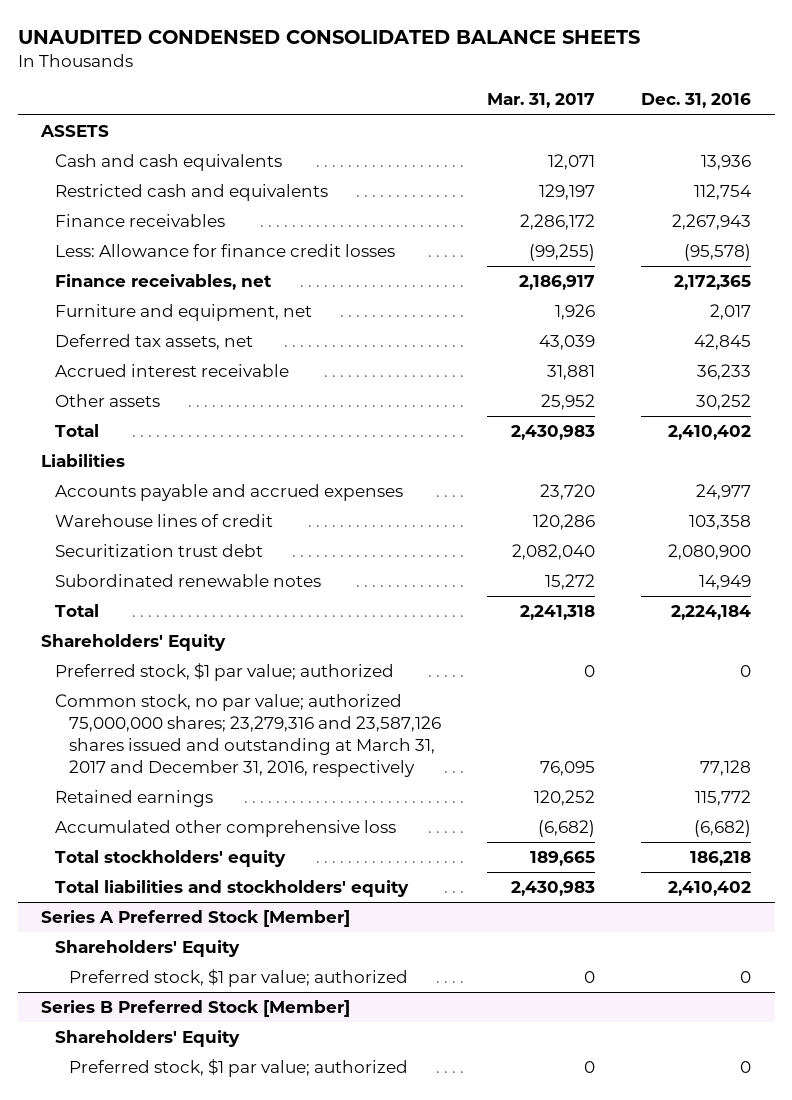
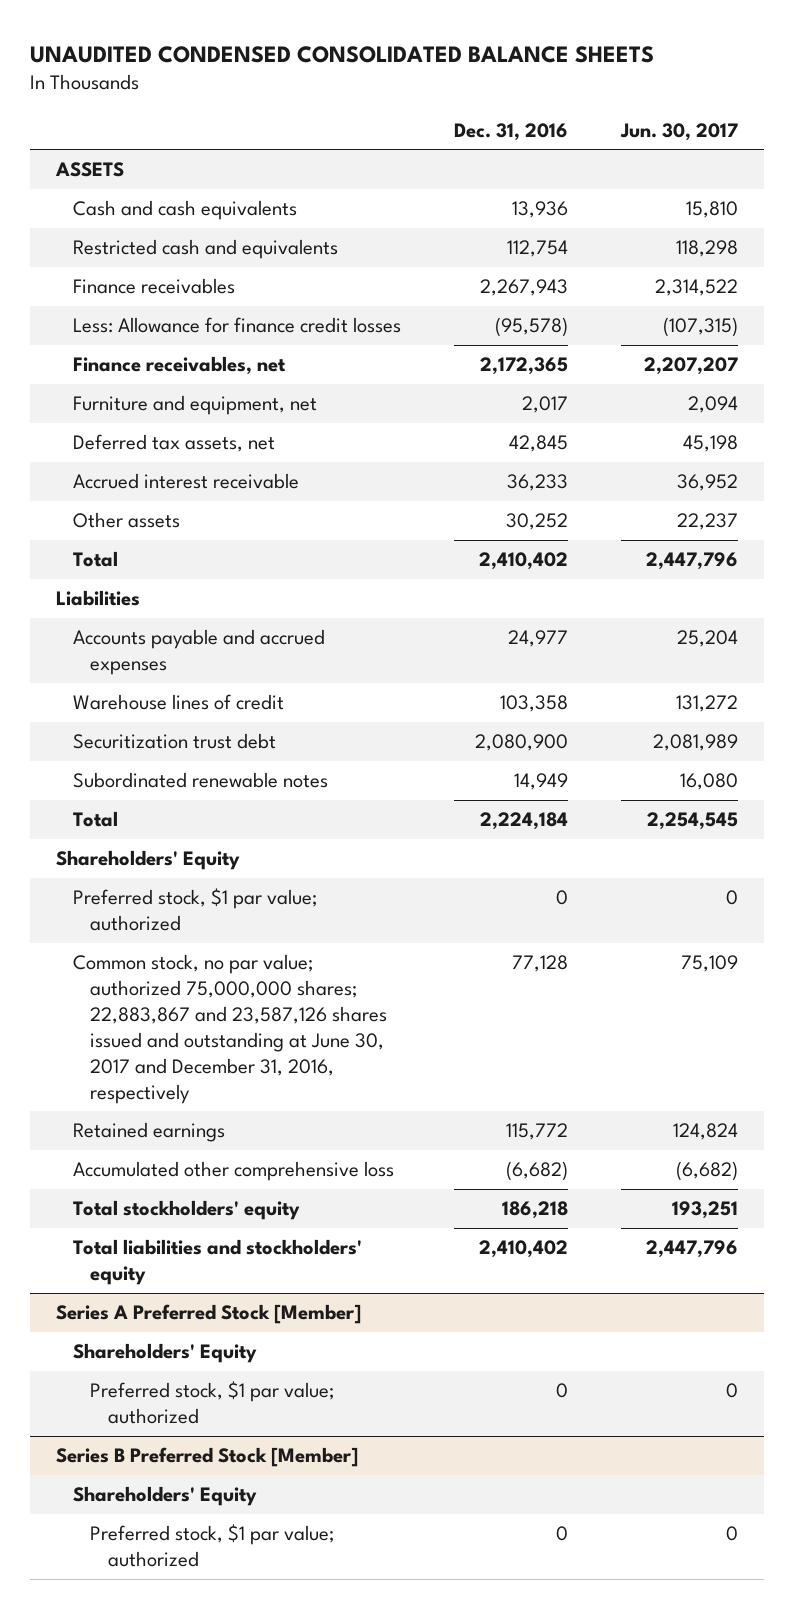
- | Mar. 31, 2017 | Dec. 31, 2016
+ | Dec. 31, 2016 | Jun. 30, 2017
- Common stock, no par value; authorized 75,000,000 shares; 23,279,316 and 23,587,126 shares issued and outstanding at March 31, 2017 and December 31, 2016, respectively | 76,095 | 77,128
+ Common stock, no par value; authorized 75,000,000 shares; 22,883,867 and 23,587,126 shares issued and outstanding at June 30, 2017 and December 31, 2016, respectively | 77,128 | 75,109

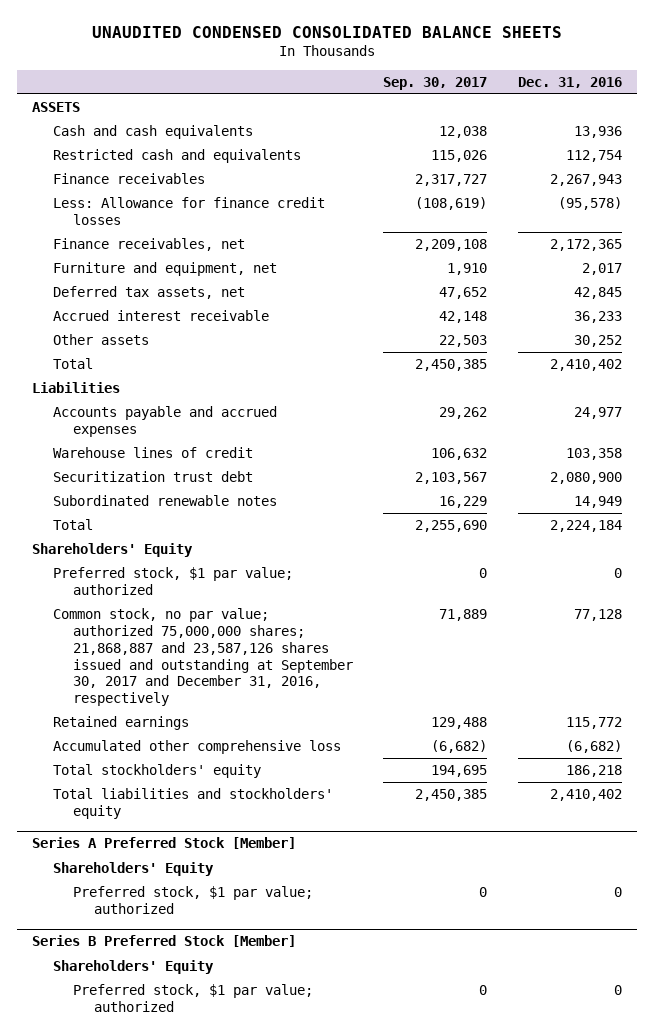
- | Dec. 31, 2016 | Jun. 30, 2017
+ | Sep. 30, 2017 | Dec. 31, 2016
- Common stock, no par value; authorized 75,000,000 shares; 22,883,867 and 23,587,126 shares issued and outstanding at June 30, 2017 and December 31, 2016, respectively | 77,128 | 75,109
+ Common stock, no par value; authorized 75,000,000 shares; 21,868,887 and 23,587,126 shares issued and outstanding at September 30, 2017 and December 31, 2016, respectively | 71,889 | 77,128

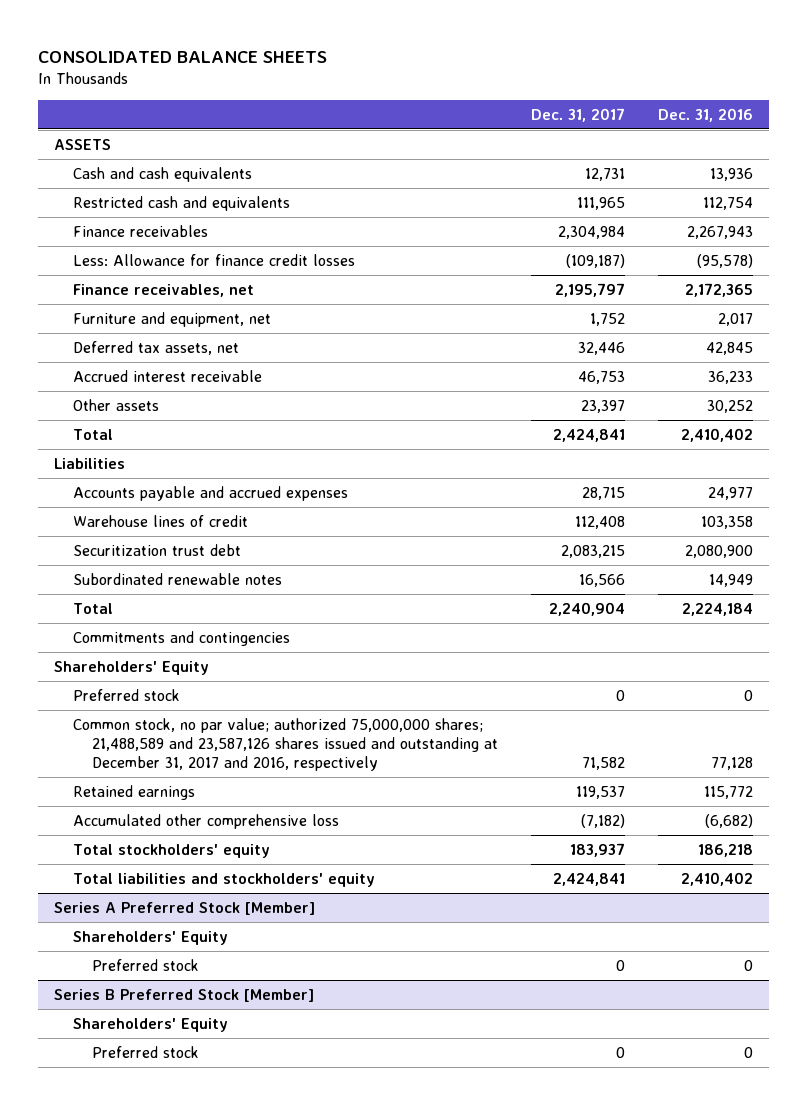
- UNAUDITED CONDENSED CONSOLIDATED BALANCE SHEETS
+ CONSOLIDATED BALANCE SHEETS
- | Sep. 30, 2017 | Dec. 31, 2016
+ | Dec. 31, 2017 | Dec. 31, 2016
+ Commitments and contingencies
- Preferred stock, $1 par value; authorized | 0 | 0
- Common stock, no par value; authorized 75,000,000 shares; 21,868,887 and 23,587,126 shares issued and outstanding at September 30, 2017 and December 31, 2016, respectively | 71,889 | 77,128
+ Preferred stock | 0 | 0
+ Common stock, no par value; authorized 75,000,000 shares; 21,488,589 and 23,587,126 shares issued and outstanding at December 31, 2017 and 2016, respectively | 71,582 | 77,128
@ Series A Preferred Stock [Member]
- Preferred stock, $1 par value; authorized | 0 | 0
+ Preferred stock | 0 | 0
@ Series B Preferred Stock [Member]
- Preferred stock, $1 par value; authorized | 0 | 0
+ Preferred stock | 0 | 0

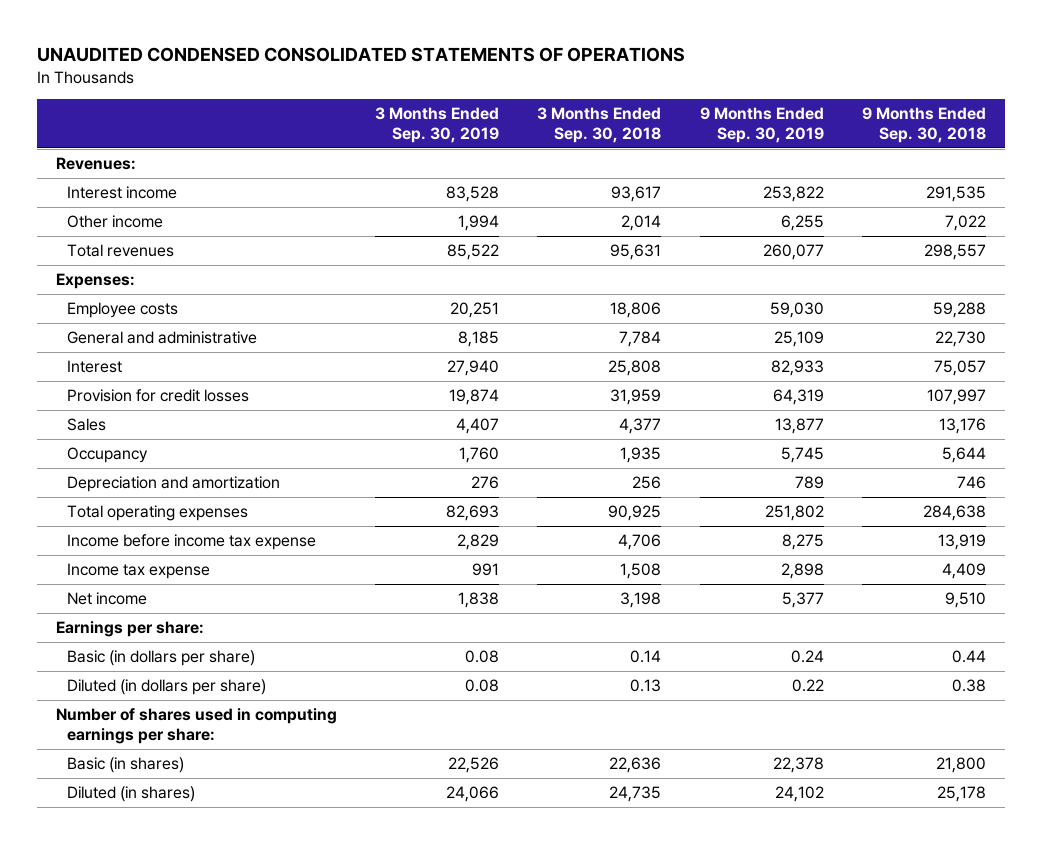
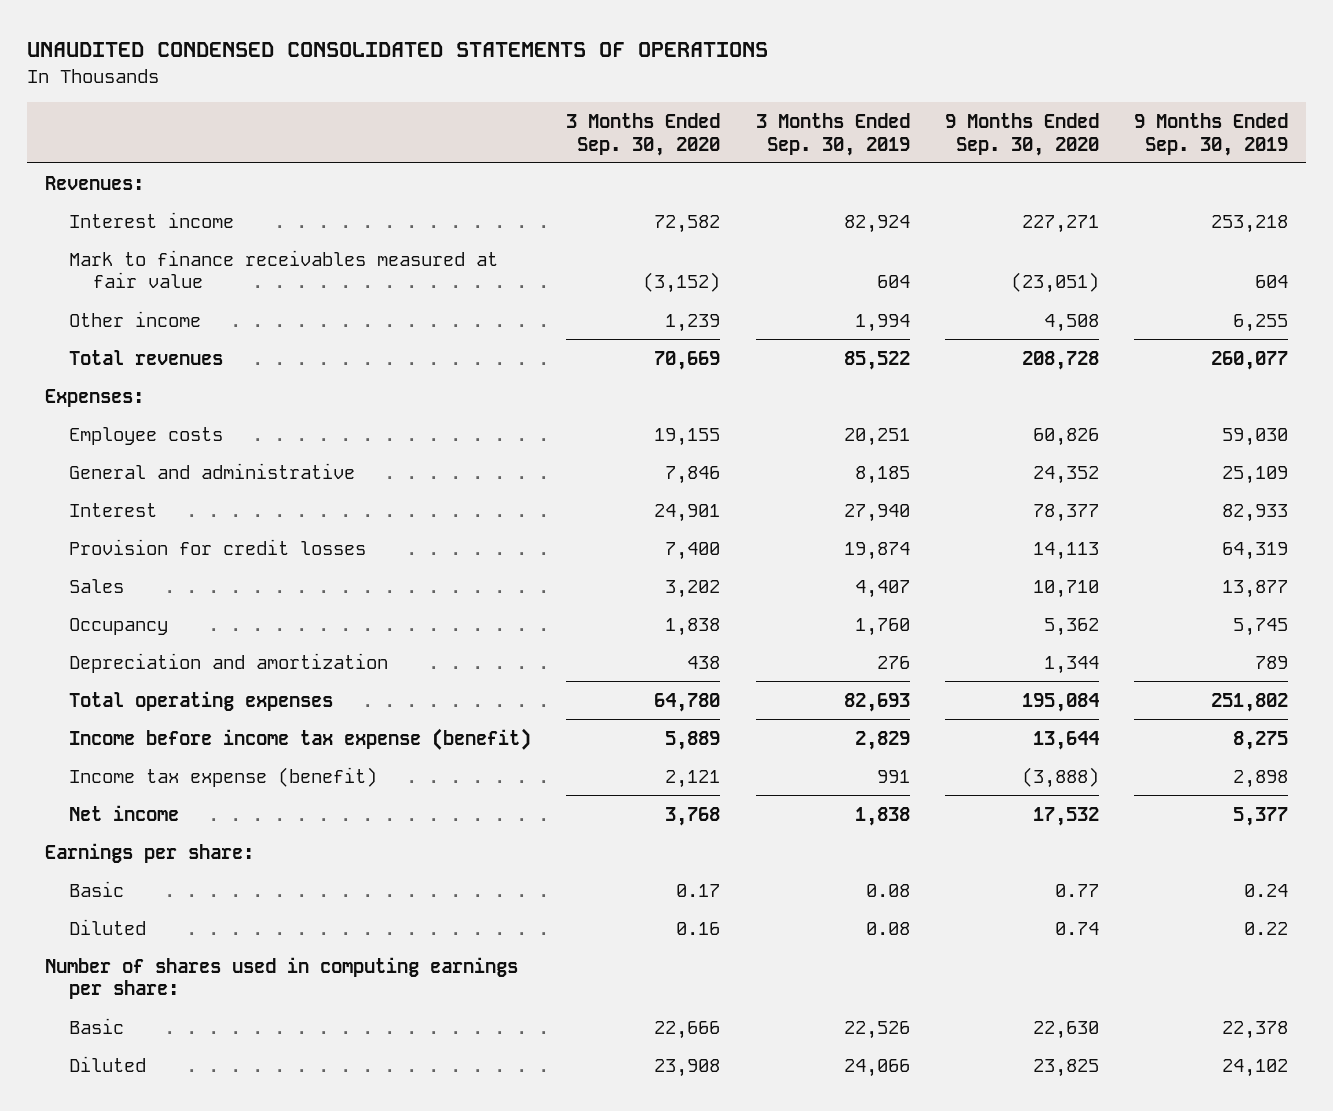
- | 3 Months Ended Sep. 30, 2019 | 3 Months Ended Sep. 30, 2018 | 9 Months Ended Sep. 30, 2019 | 9 Months Ended Sep. 30, 2018
+ | 3 Months Ended Sep. 30, 2020 | 3 Months Ended Sep. 30, 2019 | 9 Months Ended Sep. 30, 2020 | 9 Months Ended Sep. 30, 2019
- Interest income | 83,528 | 93,617 | 253,822 | 291,535
+ Interest income | 72,582 | 82,924 | 227,271 | 253,218
+ Mark to finance receivables measured at fair value | (3,152) | 604 | (23,051) | 604
- Income before income tax expense | 2,829 | 4,706 | 8,275 | 13,919
- Income tax expense | 991 | 1,508 | 2,898 | 4,409
+ Income before income tax expense (benefit) | 5,889 | 2,829 | 13,644 | 8,275
+ Income tax expense (benefit) | 2,121 | 991 | (3,888) | 2,898
- Basic (in dollars per share) | 0.08 | 0.14 | 0.24 | 0.44
- Diluted (in dollars per share) | 0.08 | 0.13 | 0.22 | 0.38
+ Basic | 0.17 | 0.08 | 0.77 | 0.24
+ Diluted | 0.16 | 0.08 | 0.74 | 0.22
- Basic (in shares) | 22,526 | 22,636 | 22,378 | 21,800
- Diluted (in shares) | 24,066 | 24,735 | 24,102 | 25,178
+ Basic | 22,666 | 22,526 | 22,630 | 22,378
+ Diluted | 23,908 | 24,066 | 23,825 | 24,102

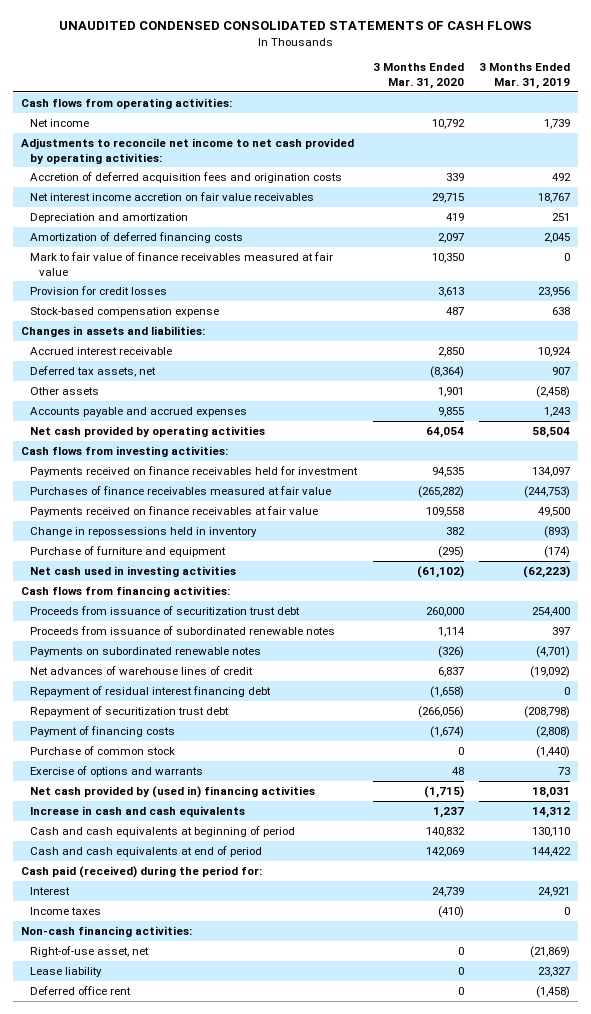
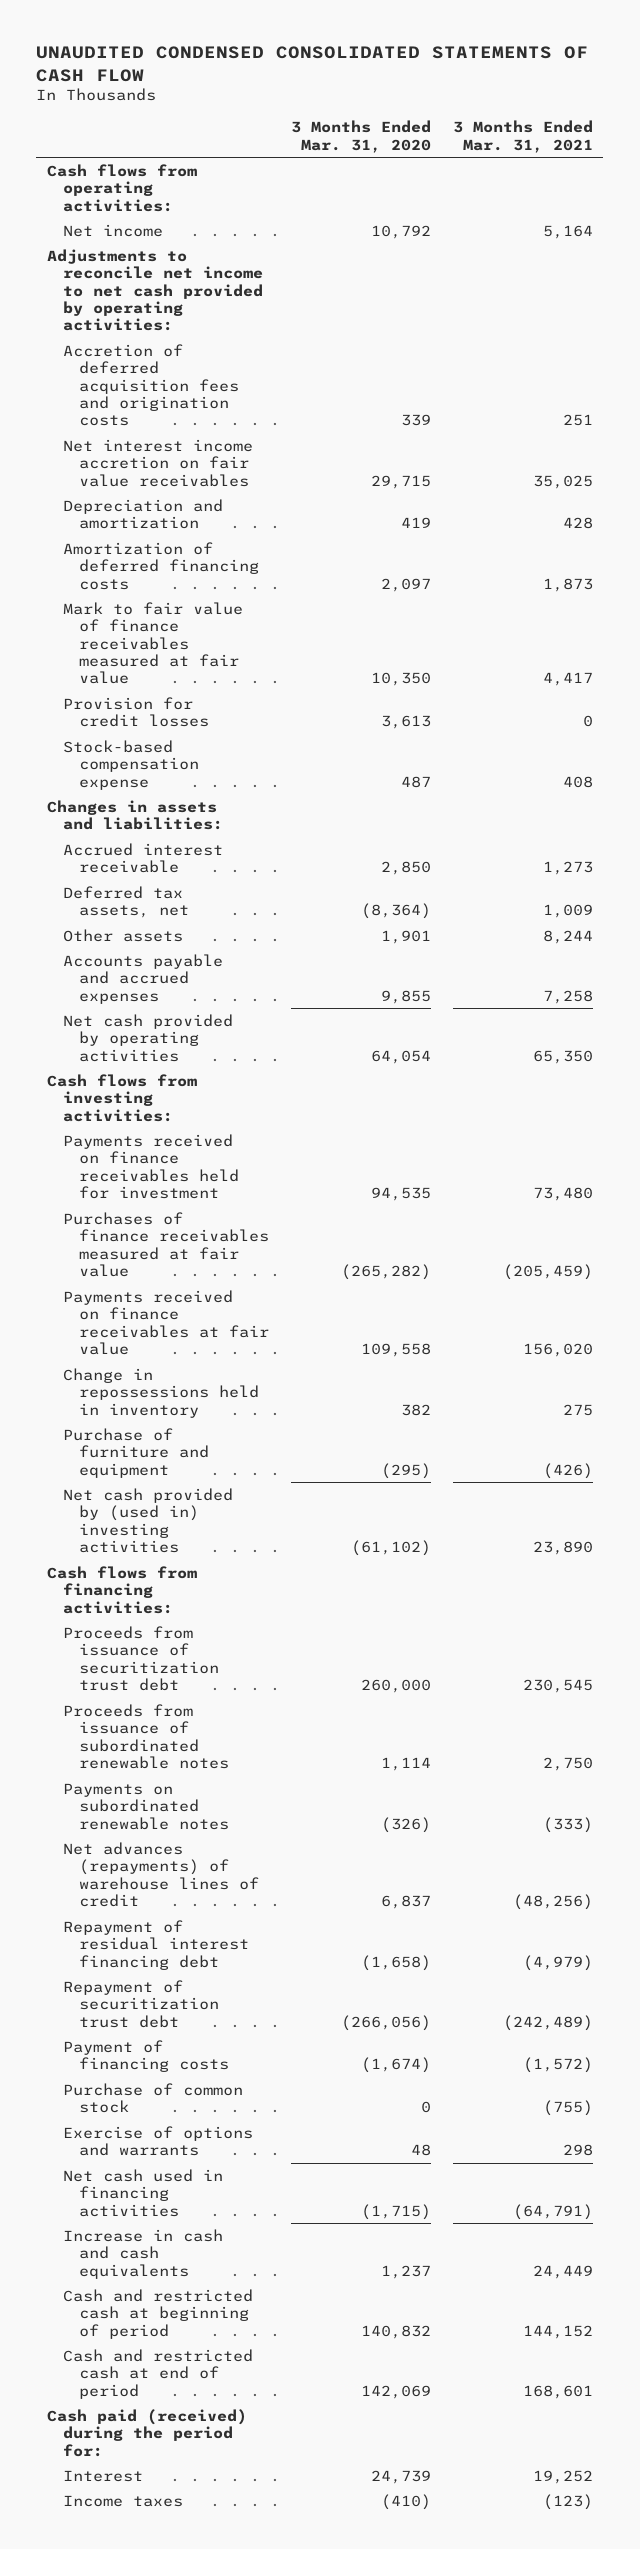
- UNAUDITED CONDENSED CONSOLIDATED STATEMENTS OF CASH FLOWS
+ UNAUDITED CONDENSED CONSOLIDATED STATEMENTS OF CASH FLOW
- | 3 Months Ended Mar. 31, 2020 | 3 Months Ended Mar. 31, 2019
+ | 3 Months Ended Mar. 31, 2020 | 3 Months Ended Mar. 31, 2021
- Net cash used in investing activities | (61,102) | (62,223)
+ Net cash provided by (used in) investing activities | (61,102) | 23,890
- Net advances of warehouse lines of credit | 6,837 | (19,092)
+ Net advances (repayments) of warehouse lines of credit | 6,837 | (48,256)
- Net cash provided by (used in) financing activities | (1,715) | 18,031
+ Net cash used in financing activities | (1,715) | (64,791)
- Cash and cash equivalents at beginning of period | 140,832 | 130,110
- Cash and cash equivalents at end of period | 142,069 | 144,422
+ Cash and restricted cash at beginning of period | 140,832 | 144,152
+ Cash and restricted cash at end of period | 142,069 | 168,601
- Non-cash financing activities:
- Right-of-use asset, net | 0 | (21,869)
- Lease liability | 0 | 23,327
- Deferred office rent | 0 | (1,458)

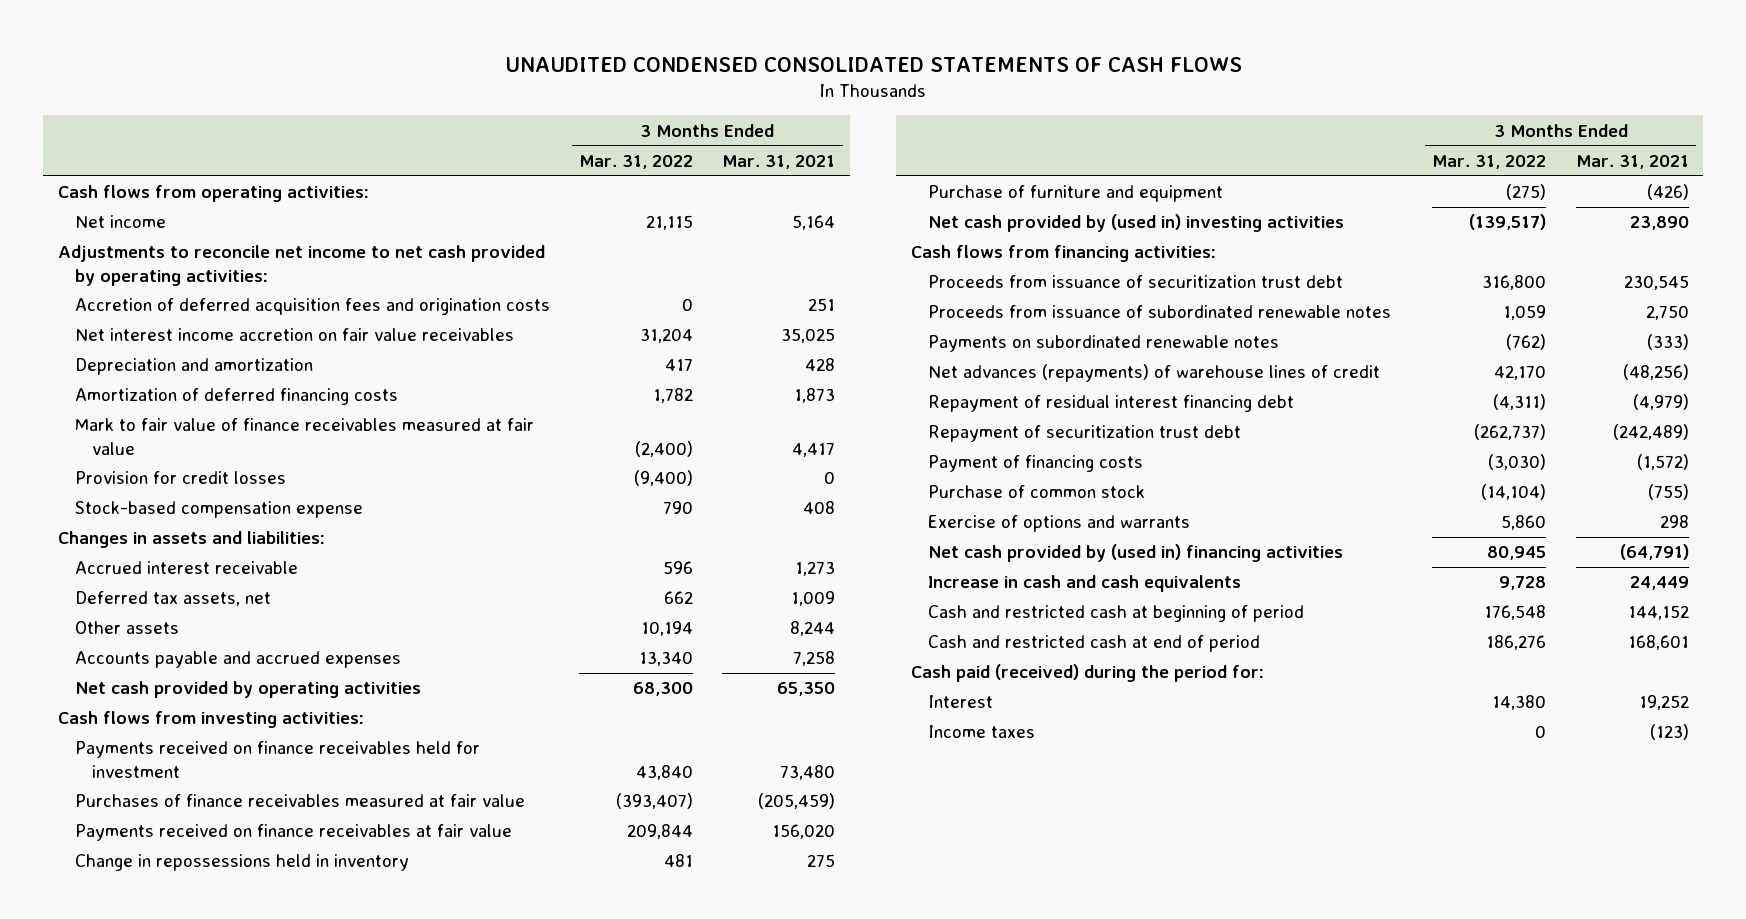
- UNAUDITED CONDENSED CONSOLIDATED STATEMENTS OF CASH FLOW
+ UNAUDITED CONDENSED CONSOLIDATED STATEMENTS OF CASH FLOWS
- | 3 Months Ended Mar. 31, 2020 | 3 Months Ended Mar. 31, 2021
+ | 3 Months Ended Mar. 31, 2022 | 3 Months Ended Mar. 31, 2021
- Net cash used in financing activities | (1,715) | (64,791)
+ Net cash provided by (used in) financing activities | 80,945 | (64,791)

